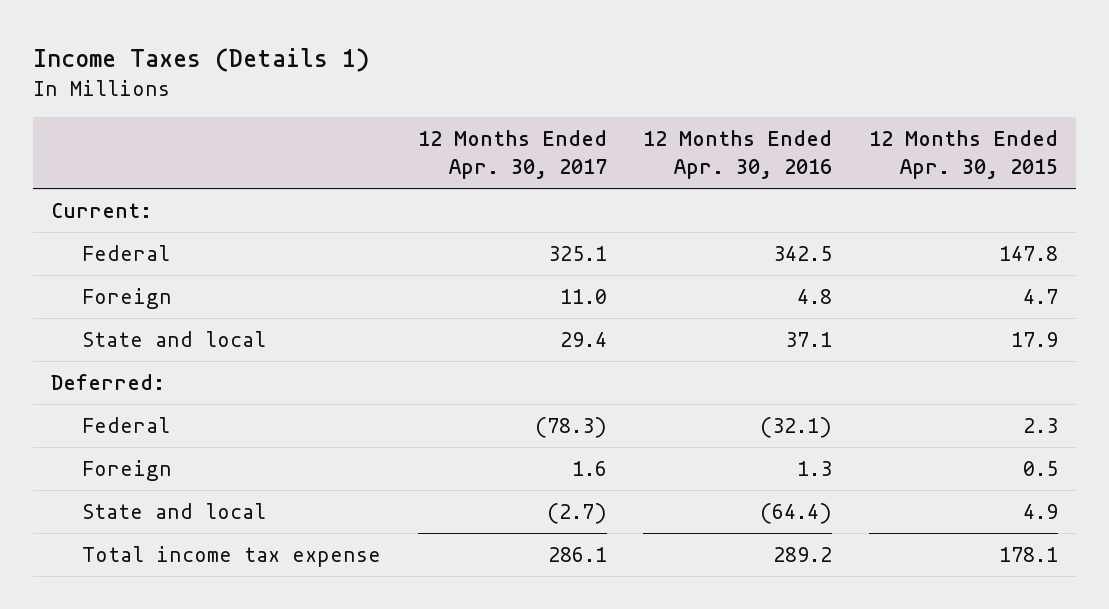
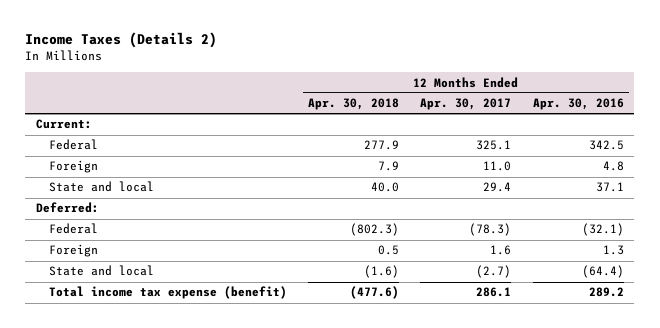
- Income Taxes (Details 1)
+ Income Taxes (Details 2)
- | 12 Months Ended Apr. 30, 2017 | 12 Months Ended Apr. 30, 2016 | 12 Months Ended Apr. 30, 2015
+ | 12 Months Ended Apr. 30, 2018 | 12 Months Ended Apr. 30, 2017 | 12 Months Ended Apr. 30, 2016
- Total income tax expense | 286.1 | 289.2 | 178.1
+ Total income tax expense (benefit) | (477.6) | 286.1 | 289.2

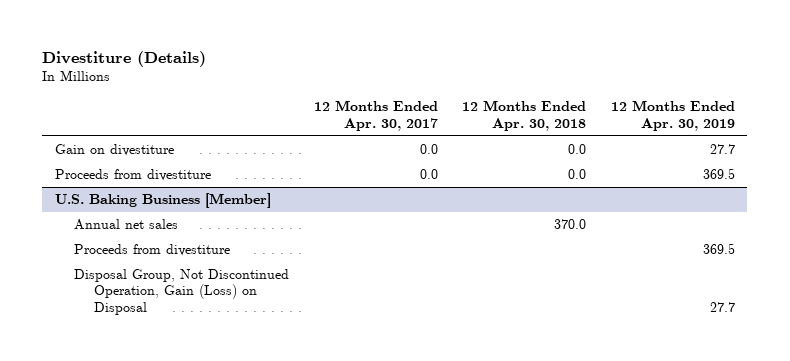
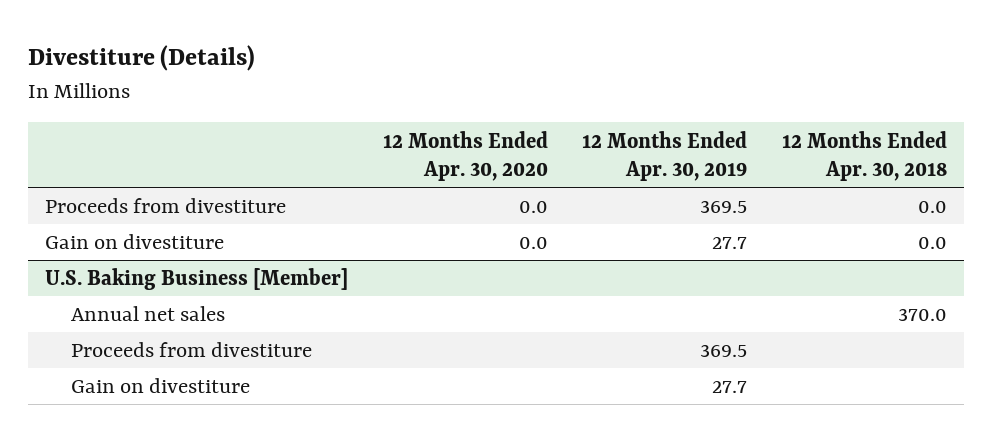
- | 12 Months Ended Apr. 30, 2017 | 12 Months Ended Apr. 30, 2018 | 12 Months Ended Apr. 30, 2019
+ | 12 Months Ended Apr. 30, 2020 | 12 Months Ended Apr. 30, 2019 | 12 Months Ended Apr. 30, 2018
moved down: Gain on divestiture | 0.0 | 27.7 | 0.0
@ U.S. Baking Business [Member]
- Disposal Group, Not Discontinued Operation, Gain (Loss) on Disposal | | | 27.7
+ Gain on divestiture | | 27.7 |

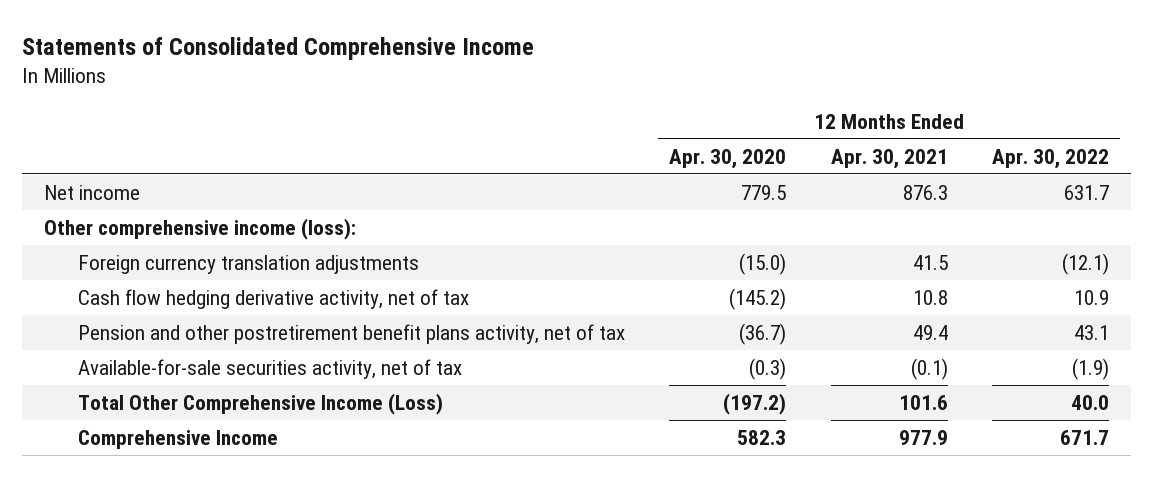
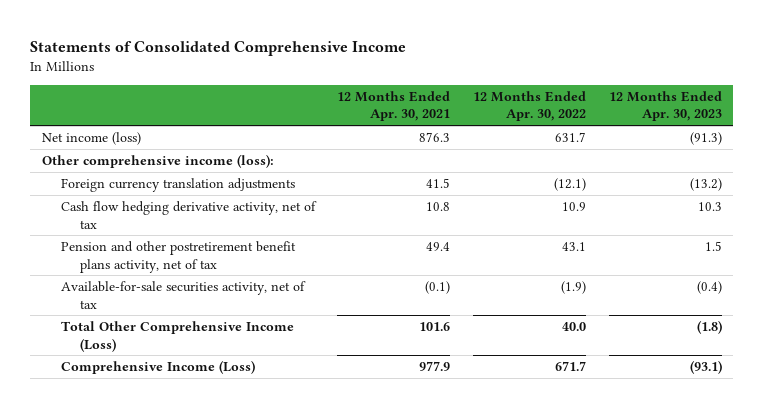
- | 12 Months Ended Apr. 30, 2020 | 12 Months Ended Apr. 30, 2021 | 12 Months Ended Apr. 30, 2022
+ | 12 Months Ended Apr. 30, 2021 | 12 Months Ended Apr. 30, 2022 | 12 Months Ended Apr. 30, 2023
- Net income | 779.5 | 876.3 | 631.7
+ Net income (loss) | 876.3 | 631.7 | (91.3)
- Comprehensive Income | 582.3 | 977.9 | 671.7
+ Comprehensive Income (Loss) | 977.9 | 671.7 | (93.1)

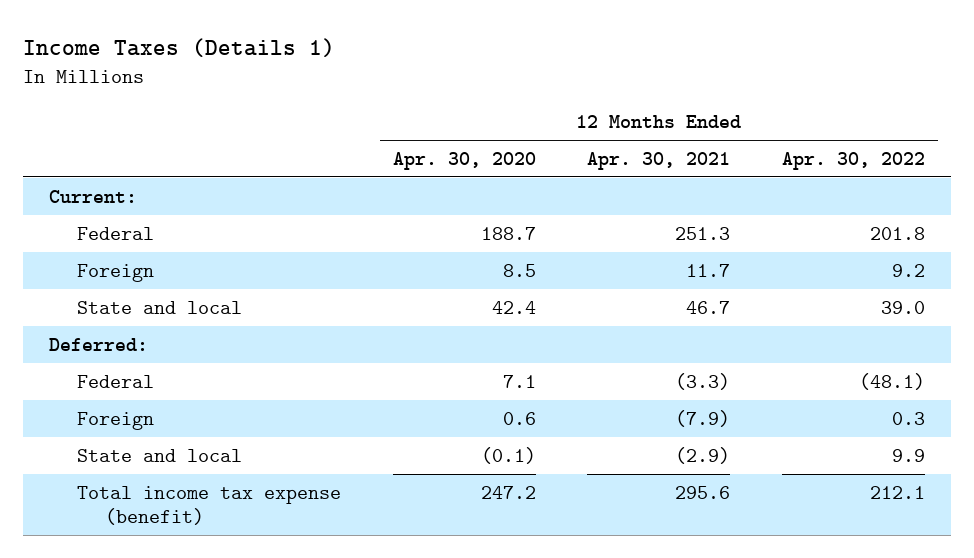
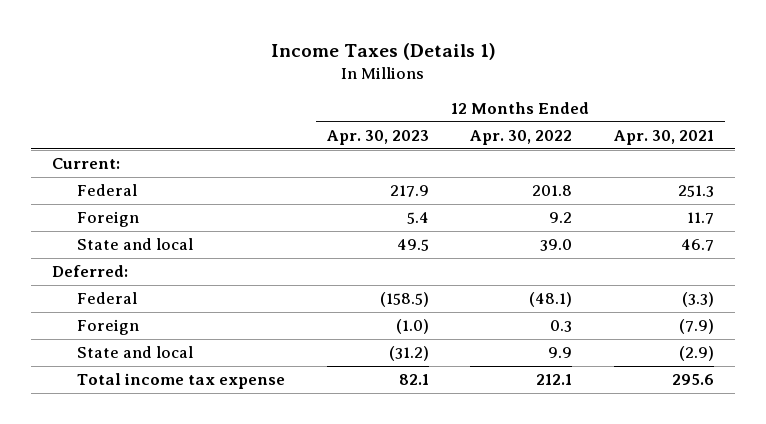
- | 12 Months Ended Apr. 30, 2020 | 12 Months Ended Apr. 30, 2021 | 12 Months Ended Apr. 30, 2022
+ | 12 Months Ended Apr. 30, 2023 | 12 Months Ended Apr. 30, 2022 | 12 Months Ended Apr. 30, 2021
- Total income tax expense (benefit) | 247.2 | 295.6 | 212.1
+ Total income tax expense | 82.1 | 212.1 | 295.6

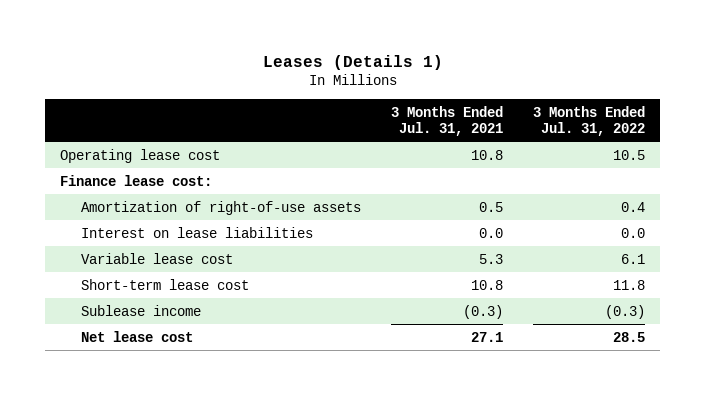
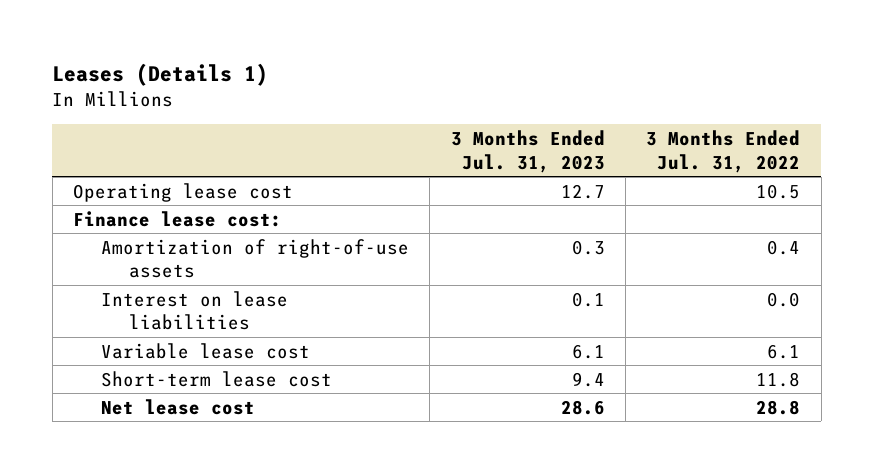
- | 3 Months Ended Jul. 31, 2021 | 3 Months Ended Jul. 31, 2022
+ | 3 Months Ended Jul. 31, 2023 | 3 Months Ended Jul. 31, 2022
- Sublease income | (0.3) | (0.3)
- Net lease cost | 27.1 | 28.5
+ Net lease cost | 28.6 | 28.8

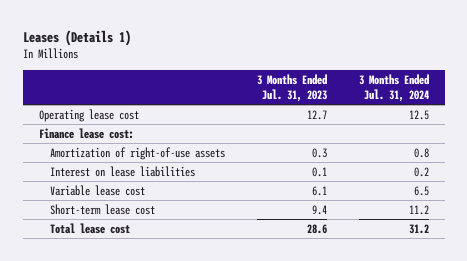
- | 3 Months Ended Jul. 31, 2023 | 3 Months Ended Jul. 31, 2022
+ | 3 Months Ended Jul. 31, 2023 | 3 Months Ended Jul. 31, 2024
- Net lease cost | 28.6 | 28.8
+ Total lease cost | 28.6 | 31.2

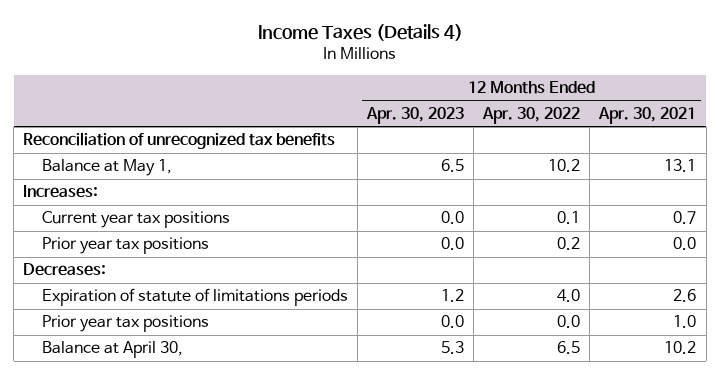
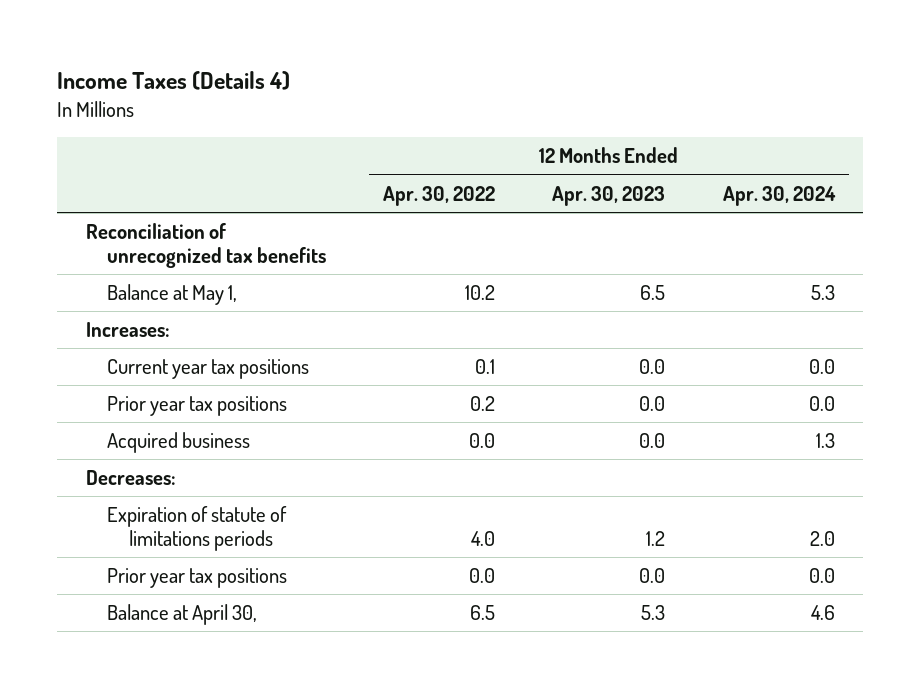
- | 12 Months Ended Apr. 30, 2023 | 12 Months Ended Apr. 30, 2022 | 12 Months Ended Apr. 30, 2021
+ | 12 Months Ended Apr. 30, 2022 | 12 Months Ended Apr. 30, 2023 | 12 Months Ended Apr. 30, 2024
+ Acquired business | 0.0 | 0.0 | 1.3

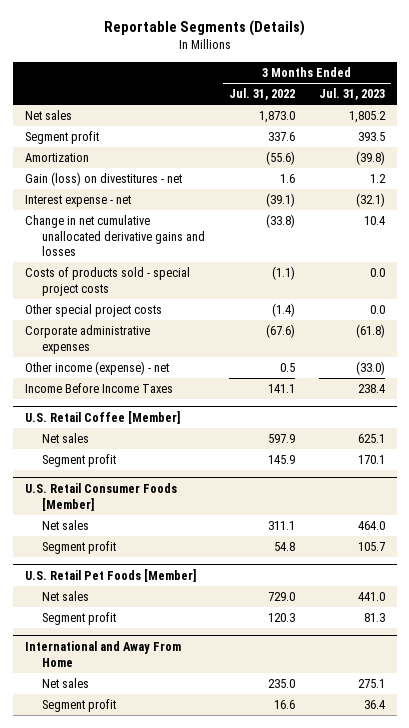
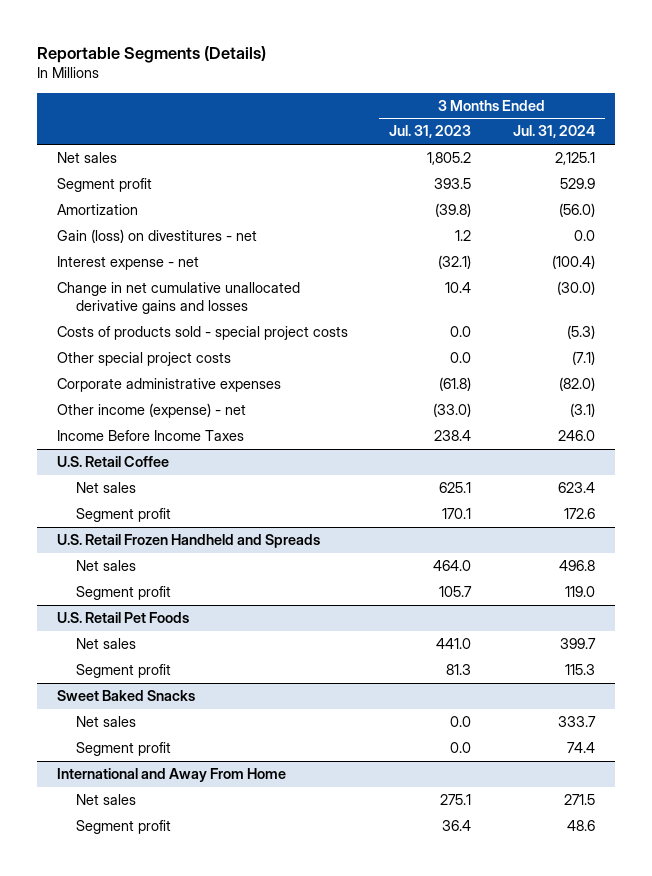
- | 3 Months Ended Jul. 31, 2022 | 3 Months Ended Jul. 31, 2023
+ | 3 Months Ended Jul. 31, 2023 | 3 Months Ended Jul. 31, 2024
- U.S. Retail Coffee [Member]
+ U.S. Retail Coffee
- U.S. Retail Consumer Foods [Member]
+ U.S. Retail Frozen Handheld and Spreads
- U.S. Retail Pet Foods [Member]
+ U.S. Retail Pet Foods
+ Sweet Baked Snacks
+ Net sales | 0.0 | 333.7
+ Segment profit | 0.0 | 74.4

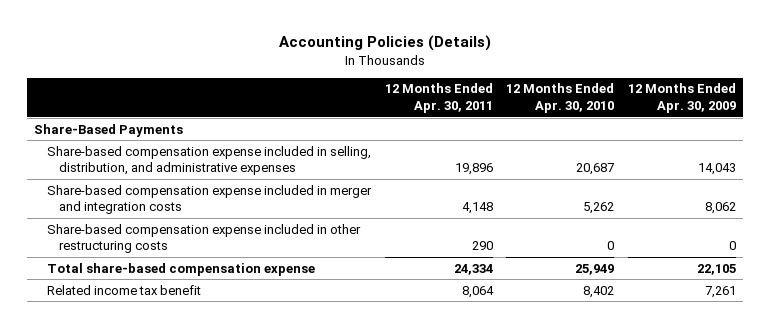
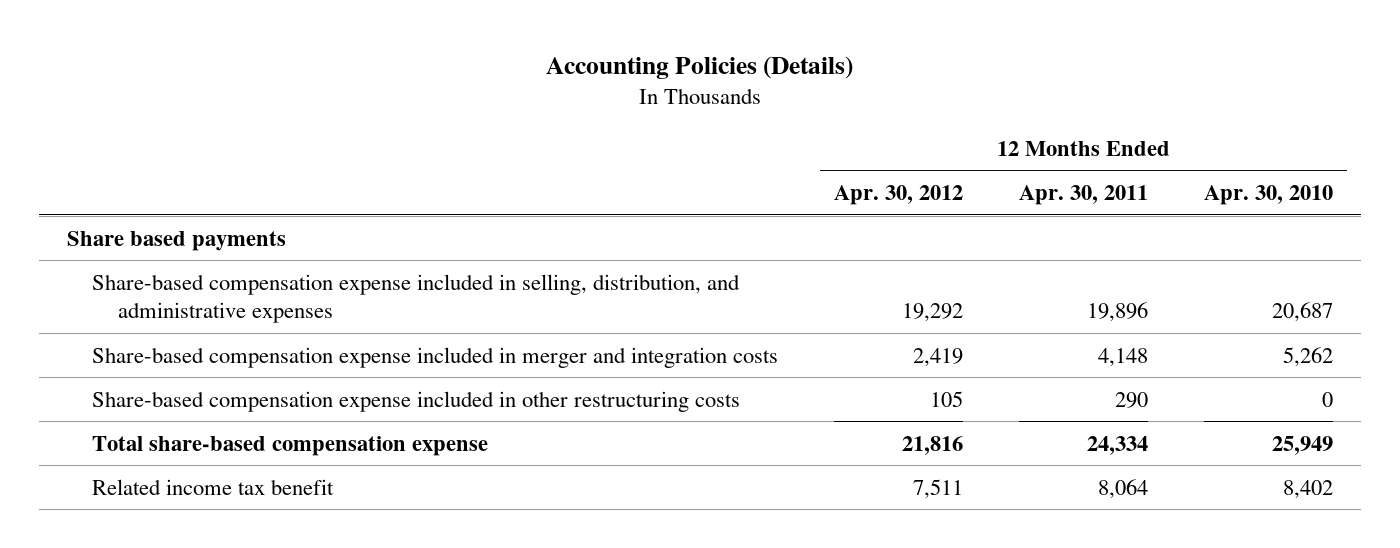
- | 12 Months Ended Apr. 30, 2011 | 12 Months Ended Apr. 30, 2010 | 12 Months Ended Apr. 30, 2009
+ | 12 Months Ended Apr. 30, 2012 | 12 Months Ended Apr. 30, 2011 | 12 Months Ended Apr. 30, 2010
- Share-Based Payments
+ Share based payments

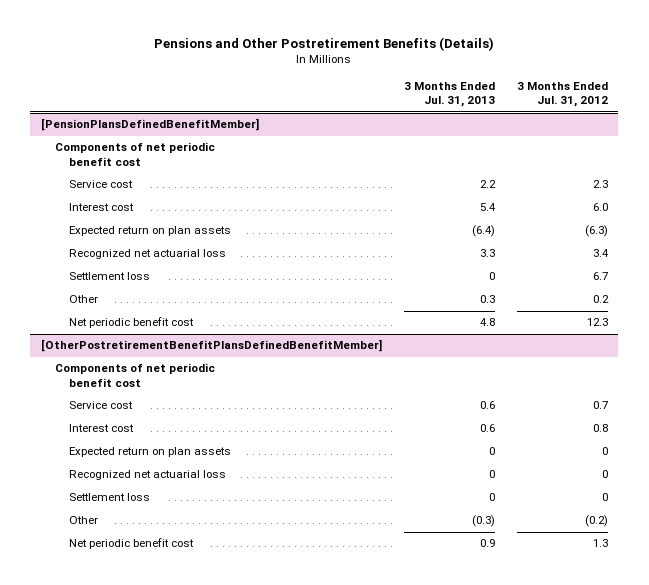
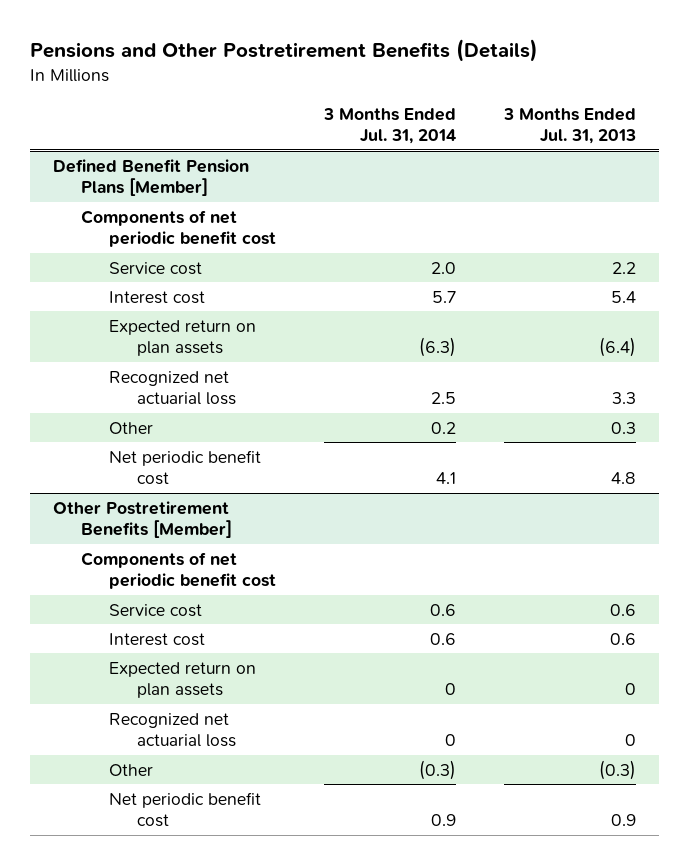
- | 3 Months Ended Jul. 31, 2013 | 3 Months Ended Jul. 31, 2012
+ | 3 Months Ended Jul. 31, 2014 | 3 Months Ended Jul. 31, 2013
- [PensionPlansDefinedBenefitMember]
+ Defined Benefit Pension Plans [Member]
- Settlement loss | 0 | 6.7
- [OtherPostretirementBenefitPlansDefinedBenefitMember]
+ Other Postretirement Benefits [Member]
- Settlement loss | 0 | 0

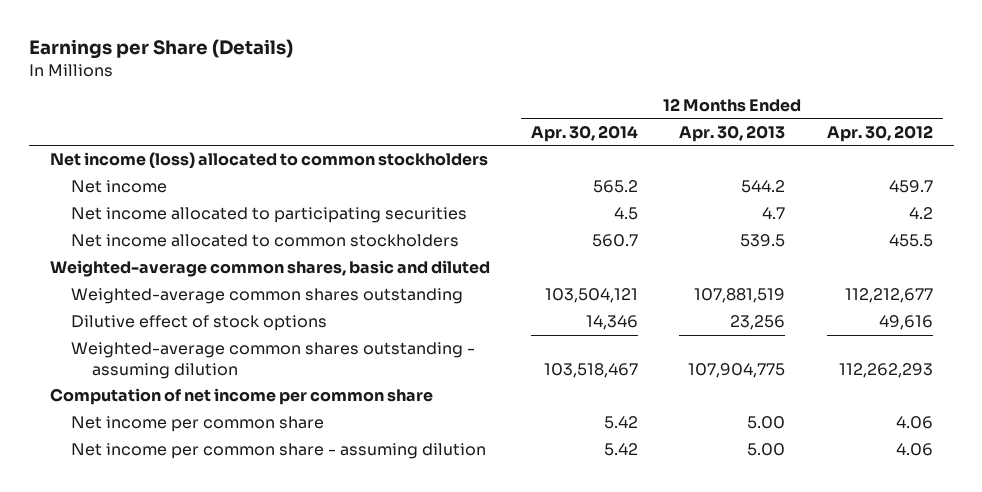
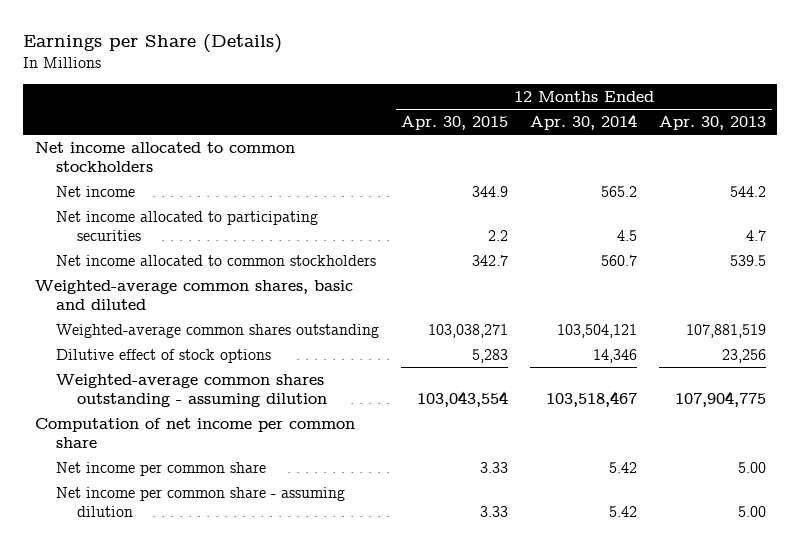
- | 12 Months Ended Apr. 30, 2014 | 12 Months Ended Apr. 30, 2013 | 12 Months Ended Apr. 30, 2012
+ | 12 Months Ended Apr. 30, 2015 | 12 Months Ended Apr. 30, 2014 | 12 Months Ended Apr. 30, 2013
- Net income (loss) allocated to common stockholders
+ Net income allocated to common stockholders

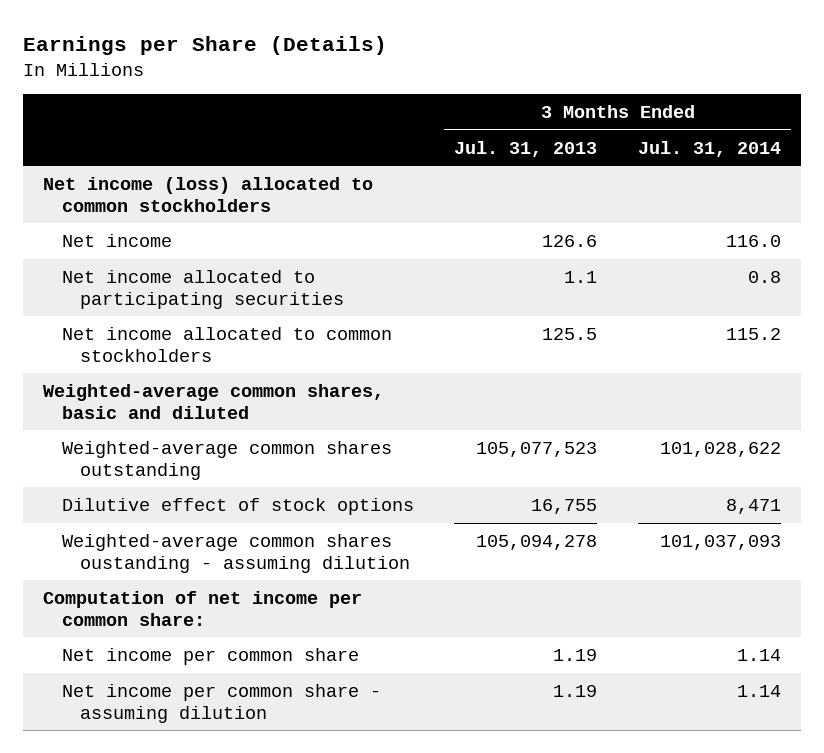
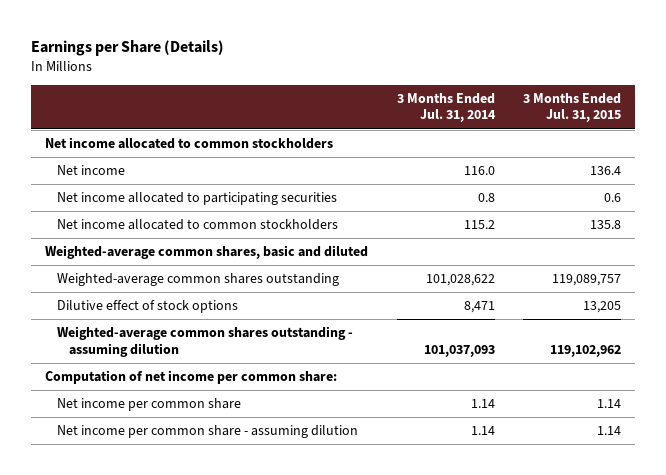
- | 3 Months Ended Jul. 31, 2013 | 3 Months Ended Jul. 31, 2014
+ | 3 Months Ended Jul. 31, 2014 | 3 Months Ended Jul. 31, 2015
- Net income (loss) allocated to common stockholders
+ Net income allocated to common stockholders
- Weighted-average common shares oustanding - assuming dilution | 105,094,278 | 101,037,093
+ Weighted-average common shares outstanding - assuming dilution | 101,037,093 | 119,102,962

